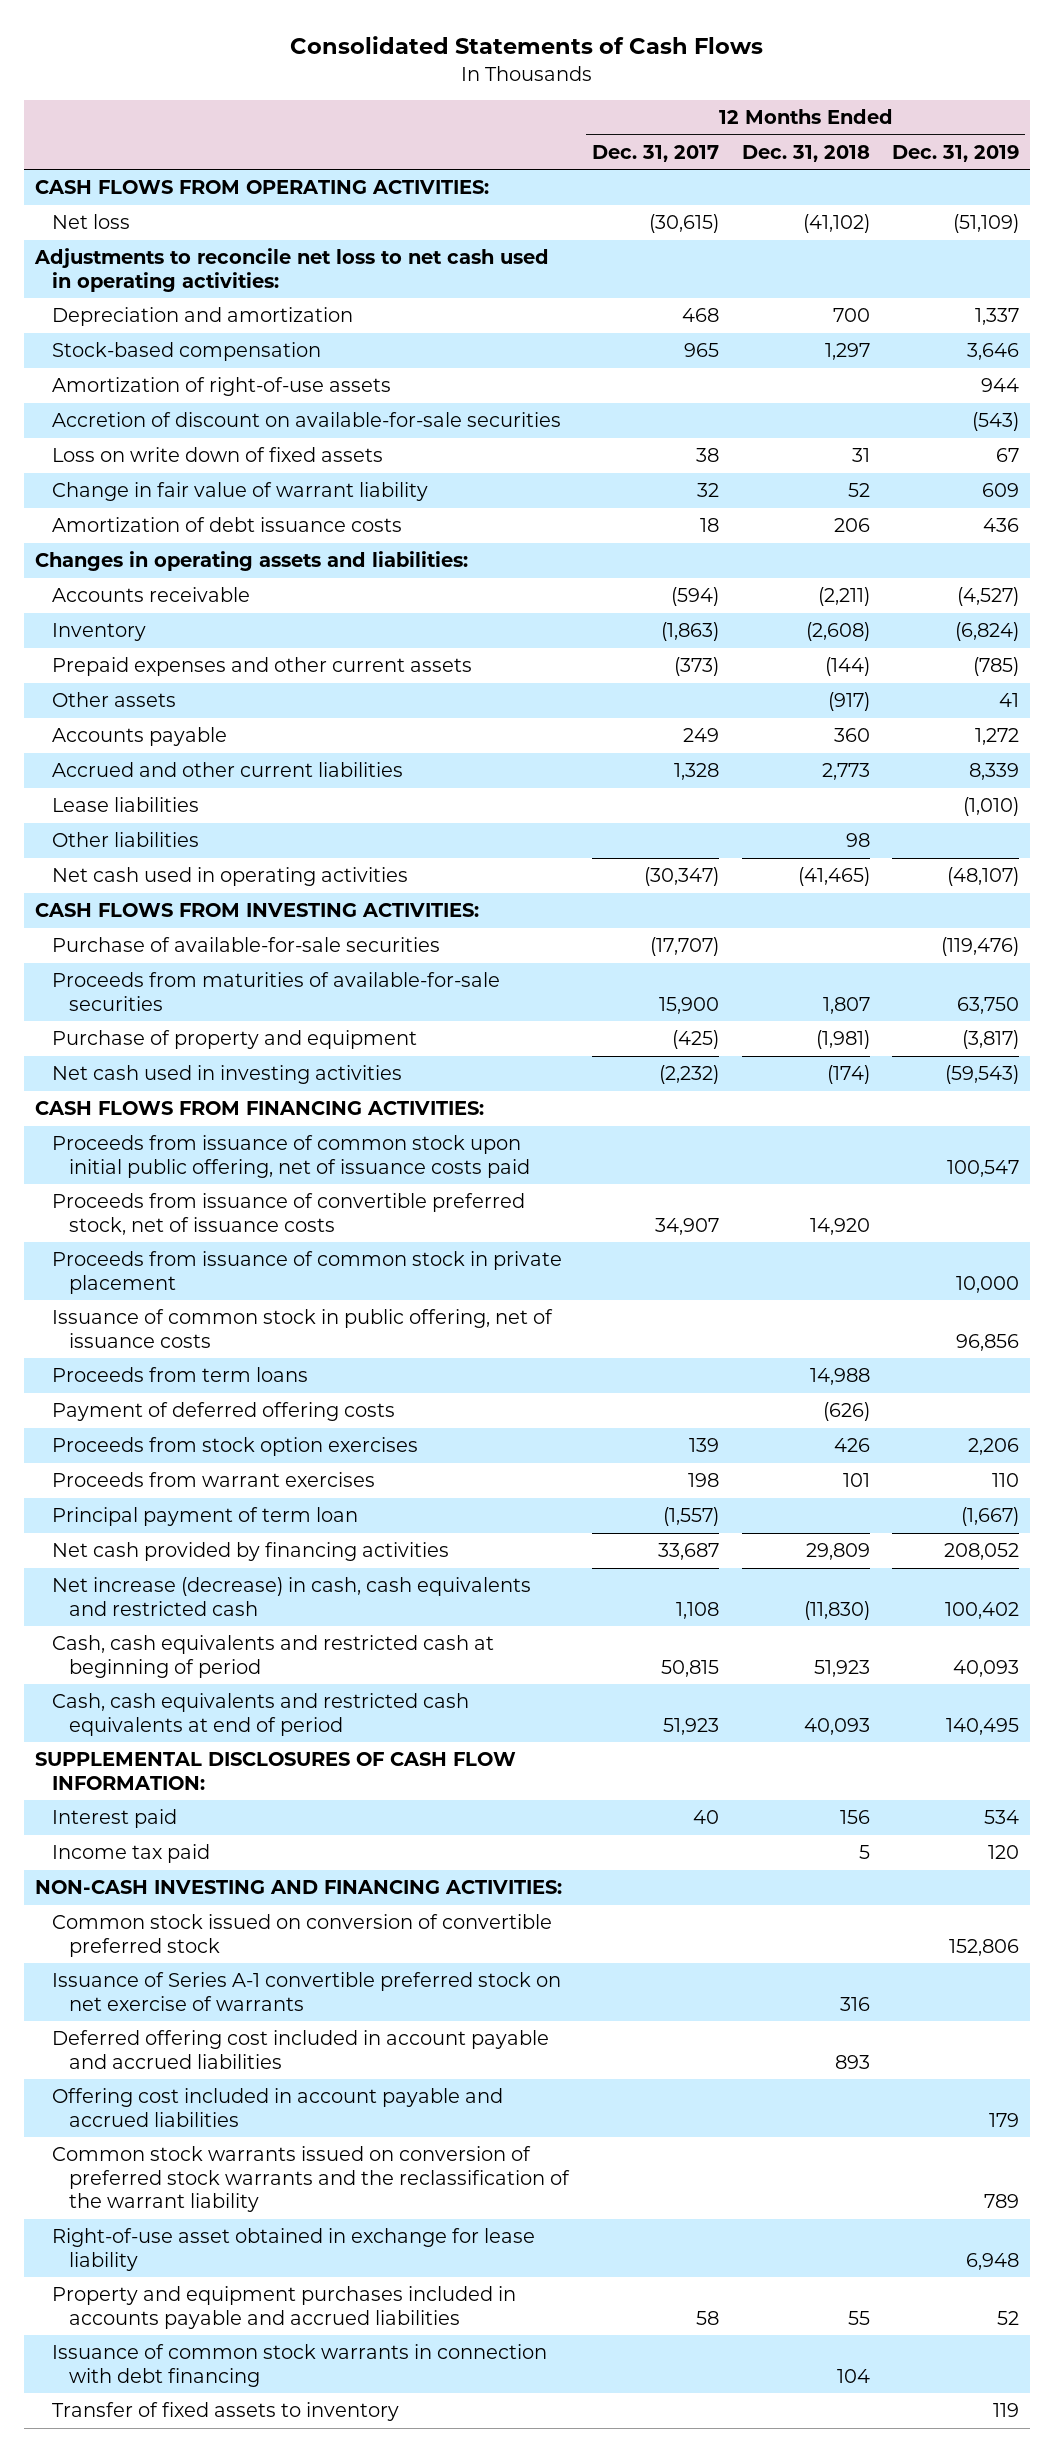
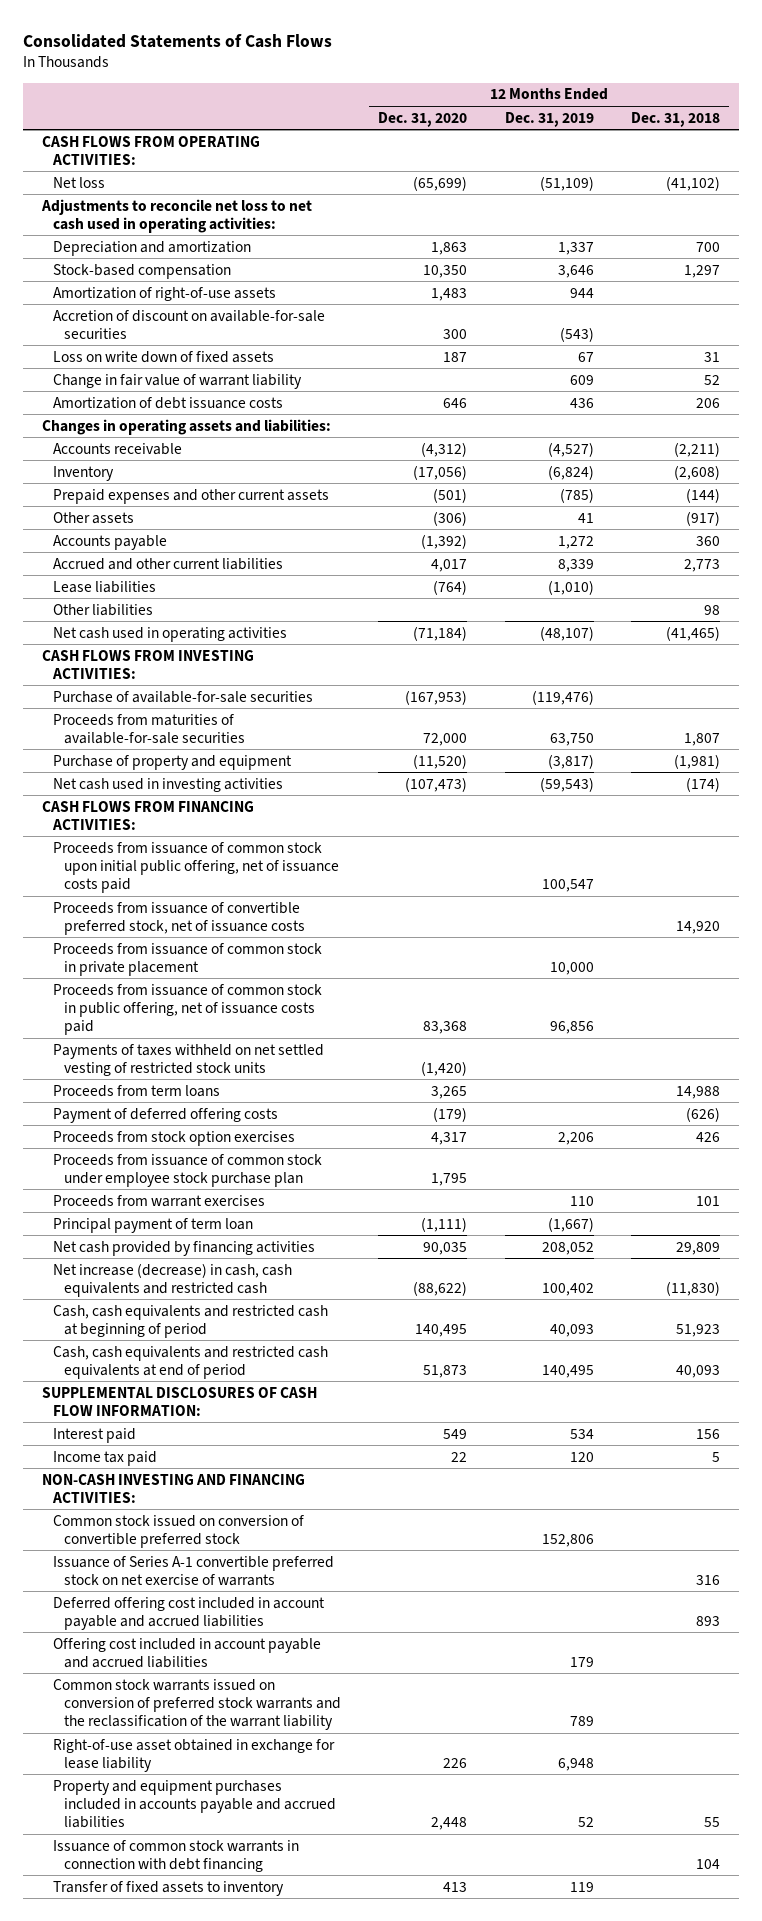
- | 12 Months Ended Dec. 31, 2017 | 12 Months Ended Dec. 31, 2018 | 12 Months Ended Dec. 31, 2019
+ | 12 Months Ended Dec. 31, 2020 | 12 Months Ended Dec. 31, 2019 | 12 Months Ended Dec. 31, 2018
- Issuance of common stock in public offering, net of issuance costs | | | 96,856
+ Proceeds from issuance of common stock in public offering, net of issuance costs paid | 83,368 | 96,856 |
+ Payments of taxes withheld on net settled vesting of restricted stock units | (1,420) | |
+ Proceeds from issuance of common stock under employee stock purchase plan | 1,795 | |

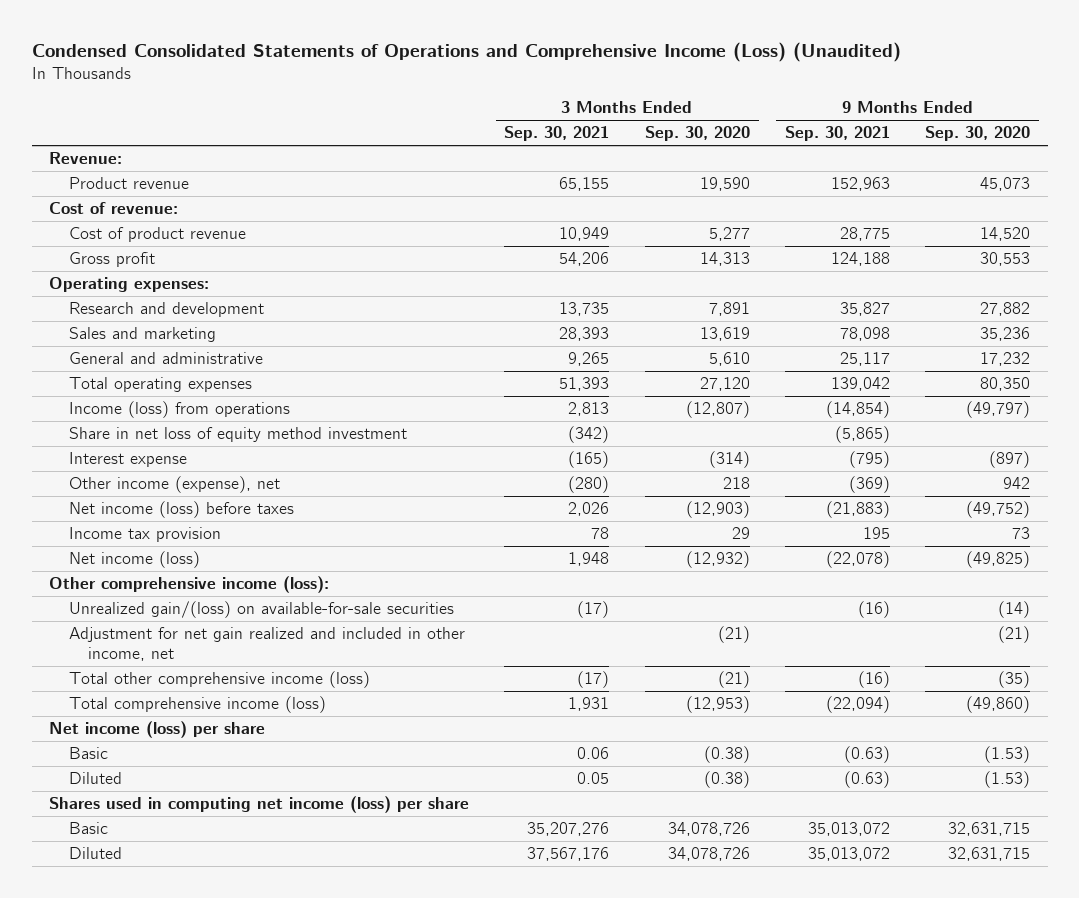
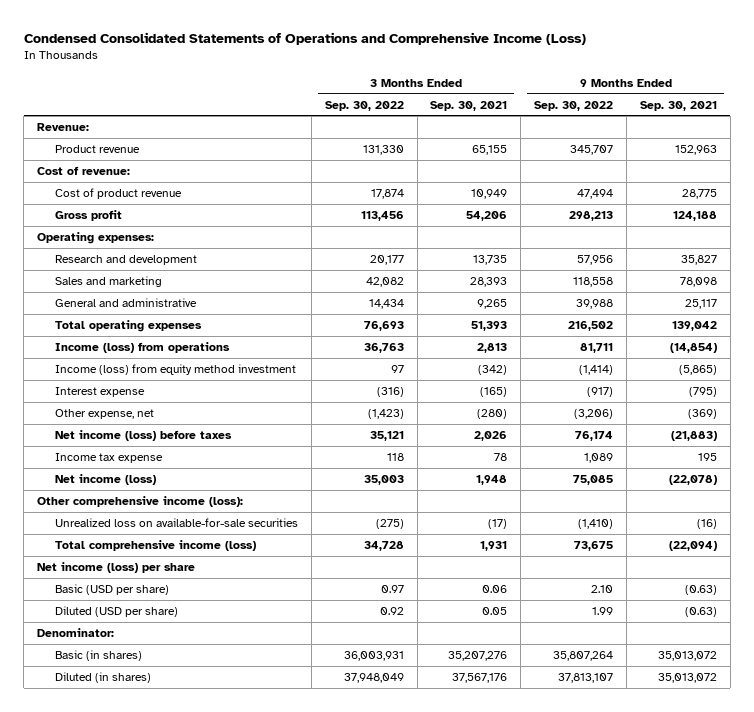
- Condensed Consolidated Statements of Operations and Comprehensive Income (Loss) (Unaudited)
+ Condensed Consolidated Statements of Operations and Comprehensive Income (Loss)
- | 3 Months Ended Sep. 30, 2021 | 3 Months Ended Sep. 30, 2020 | 9 Months Ended Sep. 30, 2021 | 9 Months Ended Sep. 30, 2020
+ | 3 Months Ended Sep. 30, 2022 | 3 Months Ended Sep. 30, 2021 | 9 Months Ended Sep. 30, 2022 | 9 Months Ended Sep. 30, 2021
- Share in net loss of equity method investment | (342) | | (5,865) |
+ Income (loss) from equity method investment | 97 | (342) | (1,414) | (5,865)
- Other income (expense), net | (280) | 218 | (369) | 942
+ Other expense, net | (1,423) | (280) | (3,206) | (369)
- Income tax provision | 78 | 29 | 195 | 73
+ Income tax expense | 118 | 78 | 1,089 | 195
- Unrealized gain/(loss) on available-for-sale securities | (17) | | (16) | (14)
- Adjustment for net gain realized and included in other income, net | | (21) | | (21)
- Total other comprehensive income (loss) | (17) | (21) | (16) | (35)
+ Unrealized loss on available-for-sale securities | (275) | (17) | (1,410) | (16)
- Basic | 0.06 | (0.38) | (0.63) | (1.53)
- Diluted | 0.05 | (0.38) | (0.63) | (1.53)
- Shares used in computing net income (loss) per share
- Basic | 35,207,276 | 34,078,726 | 35,013,072 | 32,631,715
- Diluted | 37,567,176 | 34,078,726 | 35,013,072 | 32,631,715
+ Basic (USD per share) | 0.97 | 0.06 | 2.10 | (0.63)
+ Diluted (USD per share) | 0.92 | 0.05 | 1.99 | (0.63)
+ Denominator:
+ Basic (in shares) | 36,003,931 | 35,207,276 | 35,807,264 | 35,013,072
+ Diluted (in shares) | 37,948,049 | 37,567,176 | 37,813,107 | 35,013,072

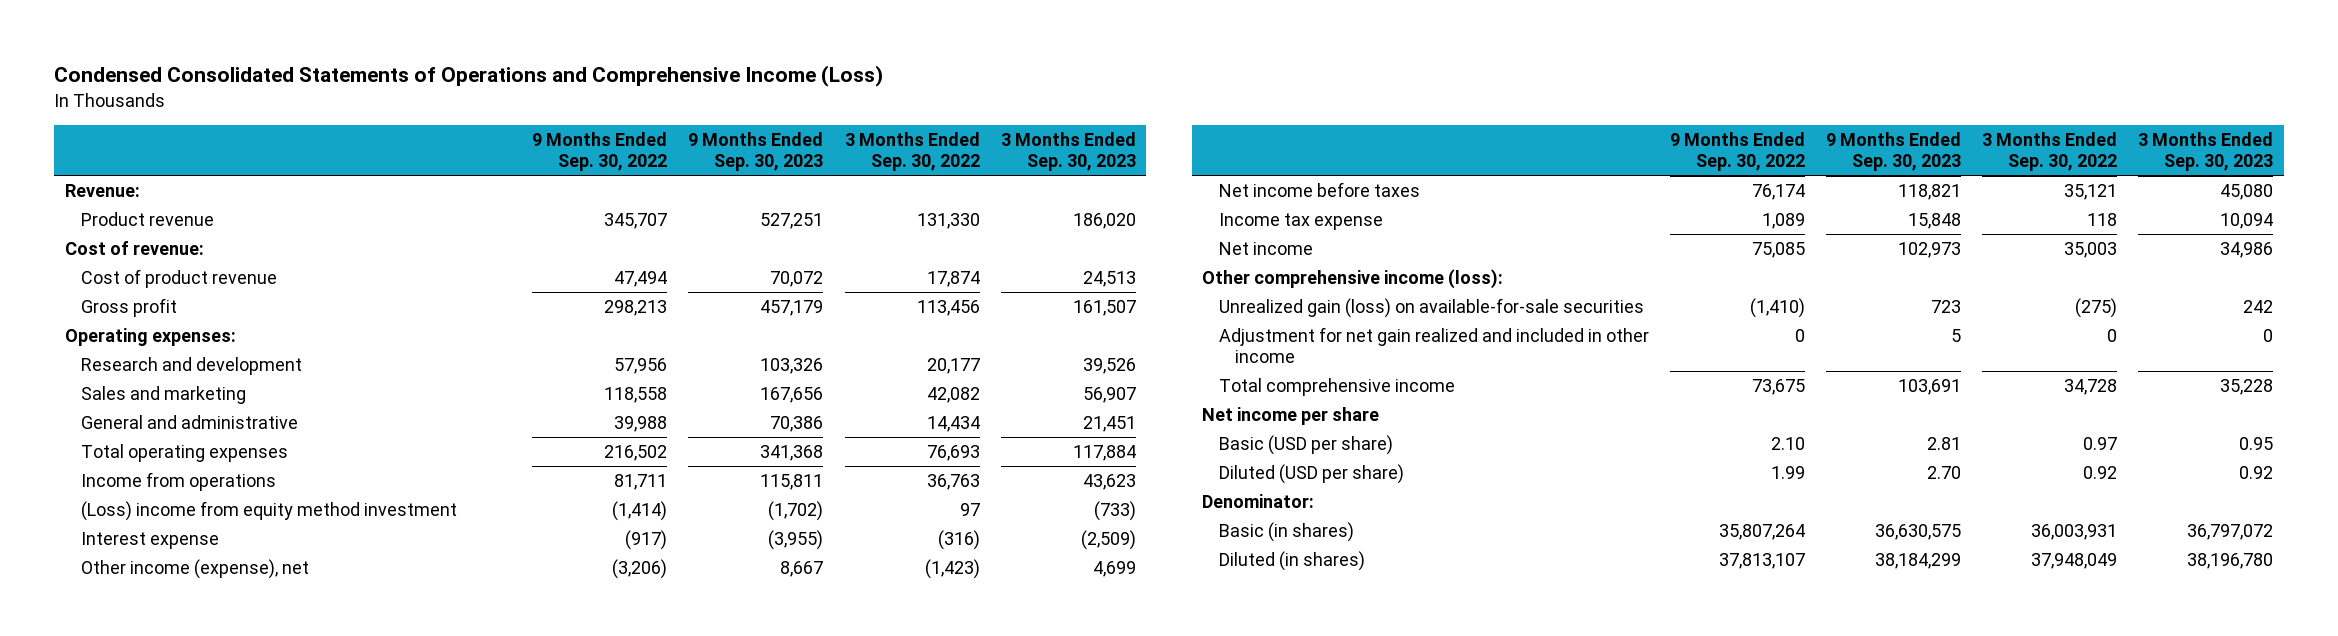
- | 3 Months Ended Sep. 30, 2022 | 3 Months Ended Sep. 30, 2021 | 9 Months Ended Sep. 30, 2022 | 9 Months Ended Sep. 30, 2021
+ | 9 Months Ended Sep. 30, 2022 | 9 Months Ended Sep. 30, 2023 | 3 Months Ended Sep. 30, 2022 | 3 Months Ended Sep. 30, 2023
- Income (loss) from operations | 36,763 | 2,813 | 81,711 | (14,854)
- Income (loss) from equity method investment | 97 | (342) | (1,414) | (5,865)
+ Income from operations | 81,711 | 115,811 | 36,763 | 43,623
+ (Loss) income from equity method investment | (1,414) | (1,702) | 97 | (733)
- Other expense, net | (1,423) | (280) | (3,206) | (369)
- Net income (loss) before taxes | 35,121 | 2,026 | 76,174 | (21,883)
+ Other income (expense), net | (3,206) | 8,667 | (1,423) | 4,699
+ Net income before taxes | 76,174 | 118,821 | 35,121 | 45,080
- Net income (loss) | 35,003 | 1,948 | 75,085 | (22,078)
+ Net income | 75,085 | 102,973 | 35,003 | 34,986
- Unrealized loss on available-for-sale securities | (275) | (17) | (1,410) | (16)
- Total comprehensive income (loss) | 34,728 | 1,931 | 73,675 | (22,094)
- Net income (loss) per share
+ Unrealized gain (loss) on available-for-sale securities | (1,410) | 723 | (275) | 242
+ Adjustment for net gain realized and included in other income | 0 | 5 | 0 | 0
+ Total comprehensive income | 73,675 | 103,691 | 34,728 | 35,228
+ Net income per share

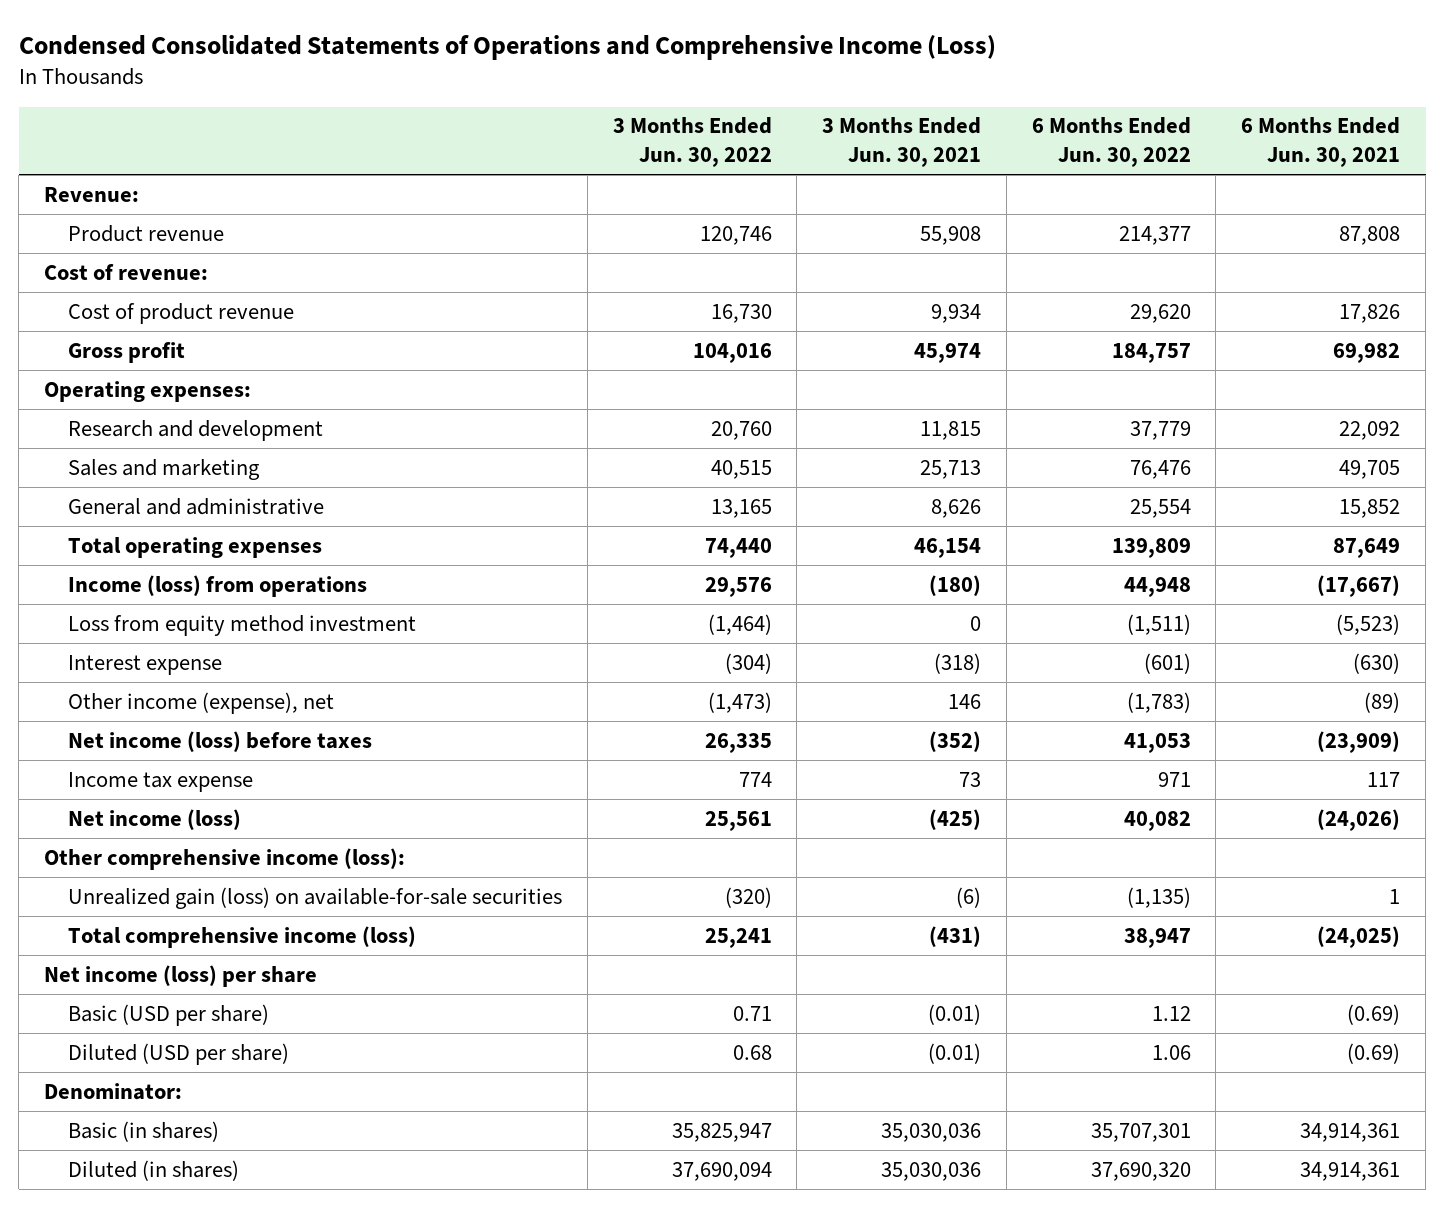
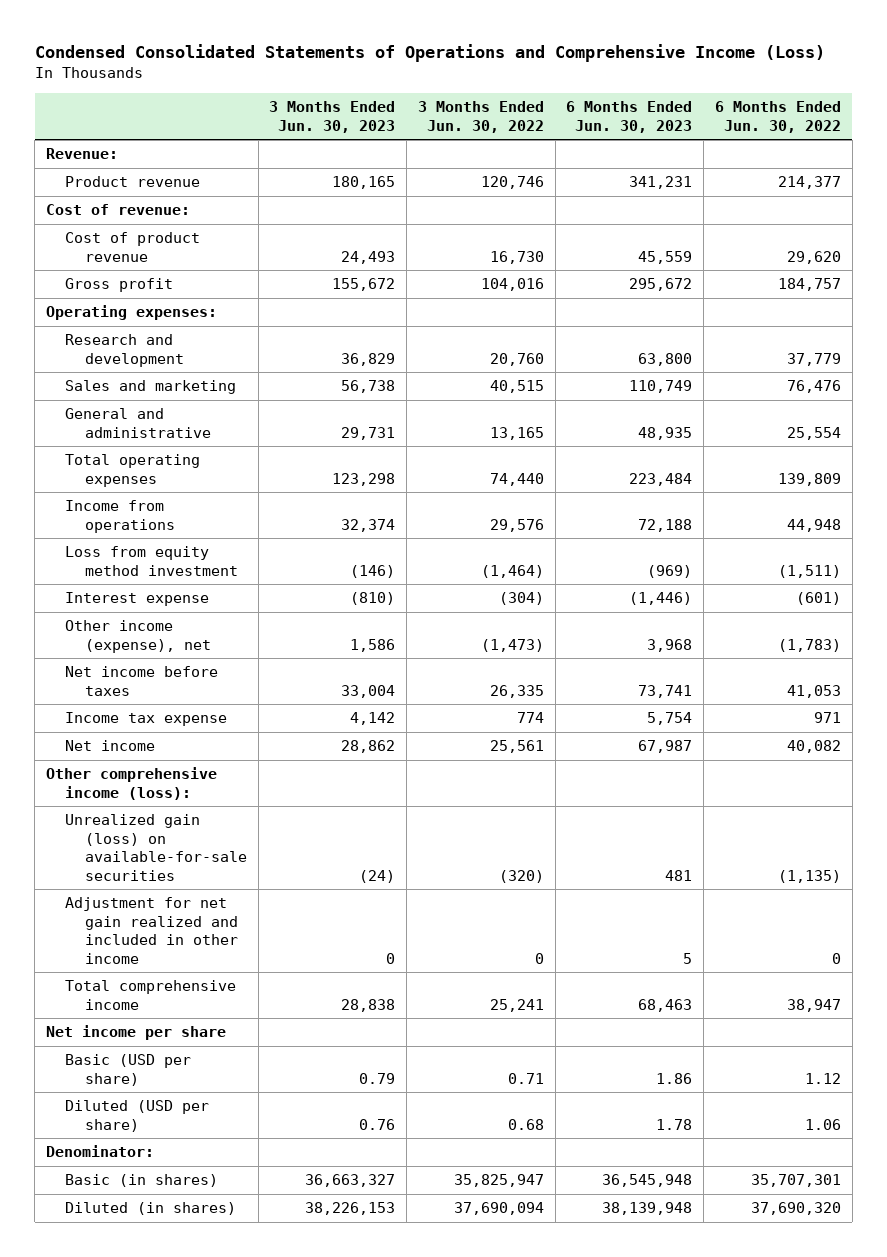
- | 3 Months Ended Jun. 30, 2022 | 3 Months Ended Jun. 30, 2021 | 6 Months Ended Jun. 30, 2022 | 6 Months Ended Jun. 30, 2021
+ | 3 Months Ended Jun. 30, 2023 | 3 Months Ended Jun. 30, 2022 | 6 Months Ended Jun. 30, 2023 | 6 Months Ended Jun. 30, 2022
- Income (loss) from operations | 29,576 | (180) | 44,948 | (17,667)
+ Income from operations | 32,374 | 29,576 | 72,188 | 44,948
- Net income (loss) before taxes | 26,335 | (352) | 41,053 | (23,909)
+ Net income before taxes | 33,004 | 26,335 | 73,741 | 41,053
- Net income (loss) | 25,561 | (425) | 40,082 | (24,026)
+ Net income | 28,862 | 25,561 | 67,987 | 40,082
- Total comprehensive income (loss) | 25,241 | (431) | 38,947 | (24,025)
- Net income (loss) per share
+ Adjustment for net gain realized and included in other income | 0 | 0 | 5 | 0
+ Total comprehensive income | 28,838 | 25,241 | 68,463 | 38,947
+ Net income per share

